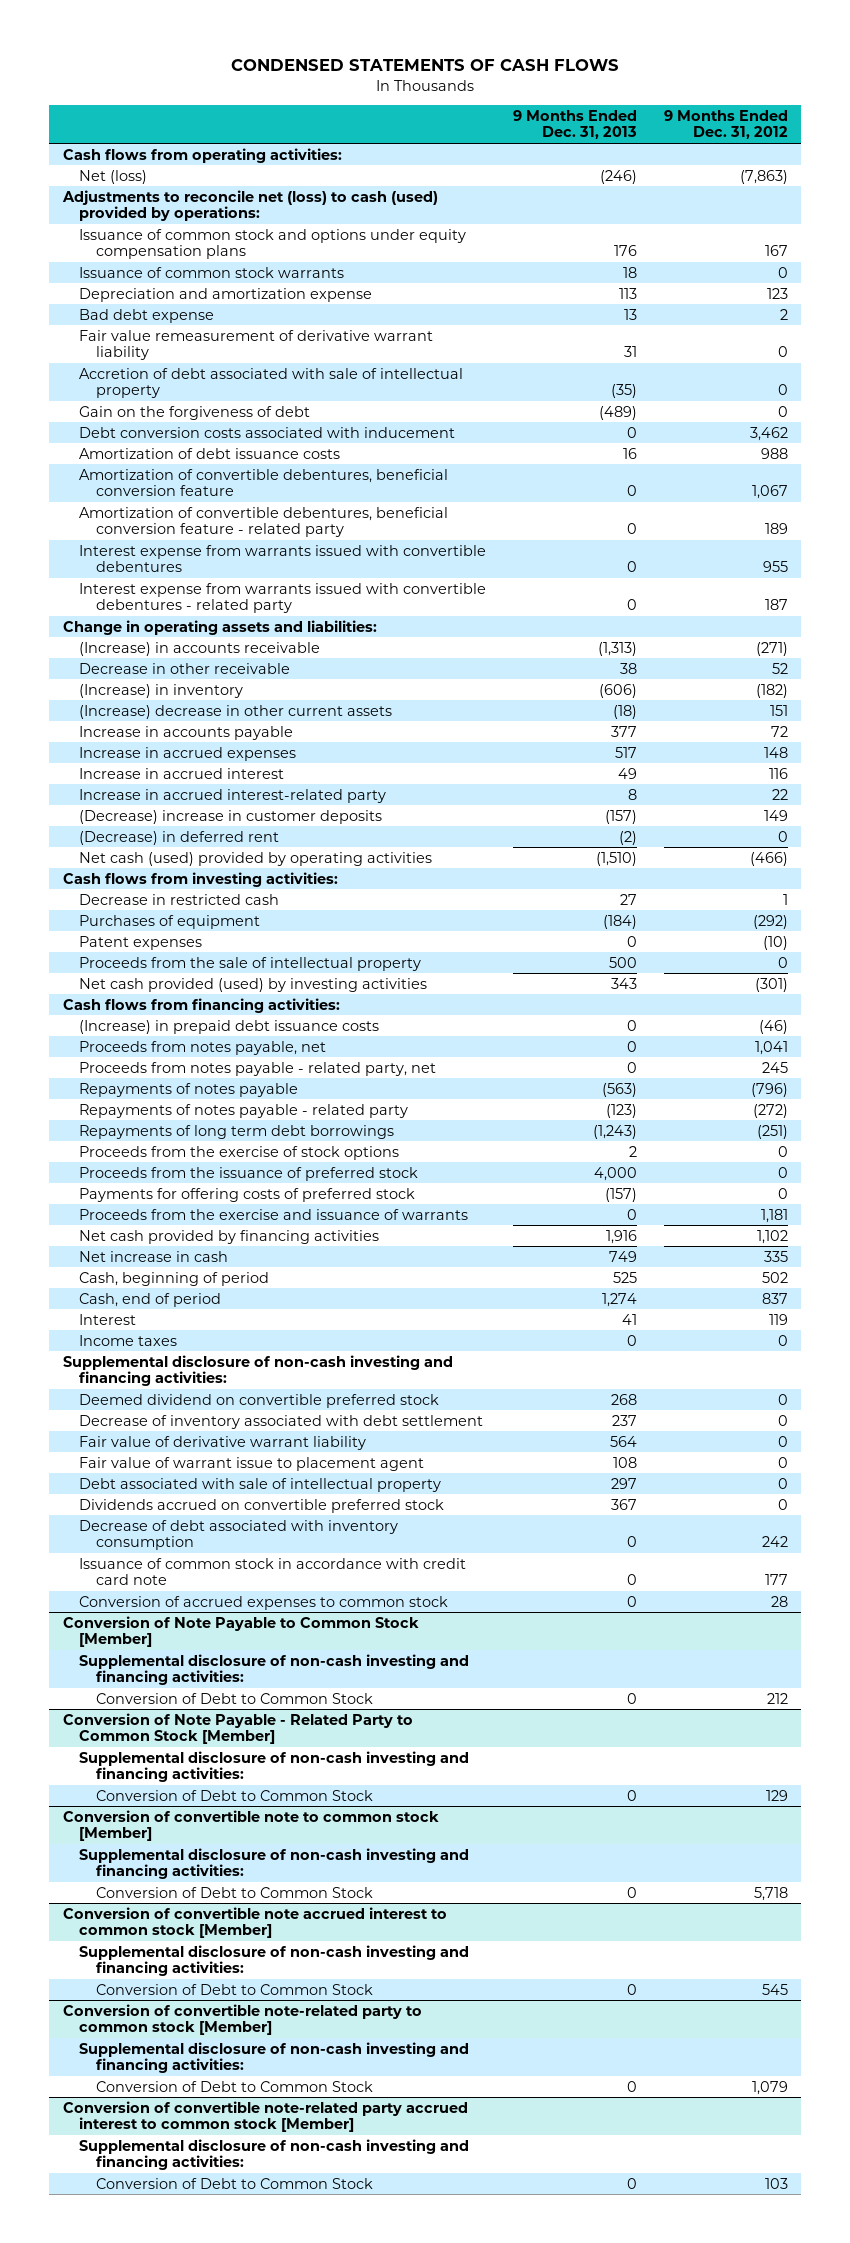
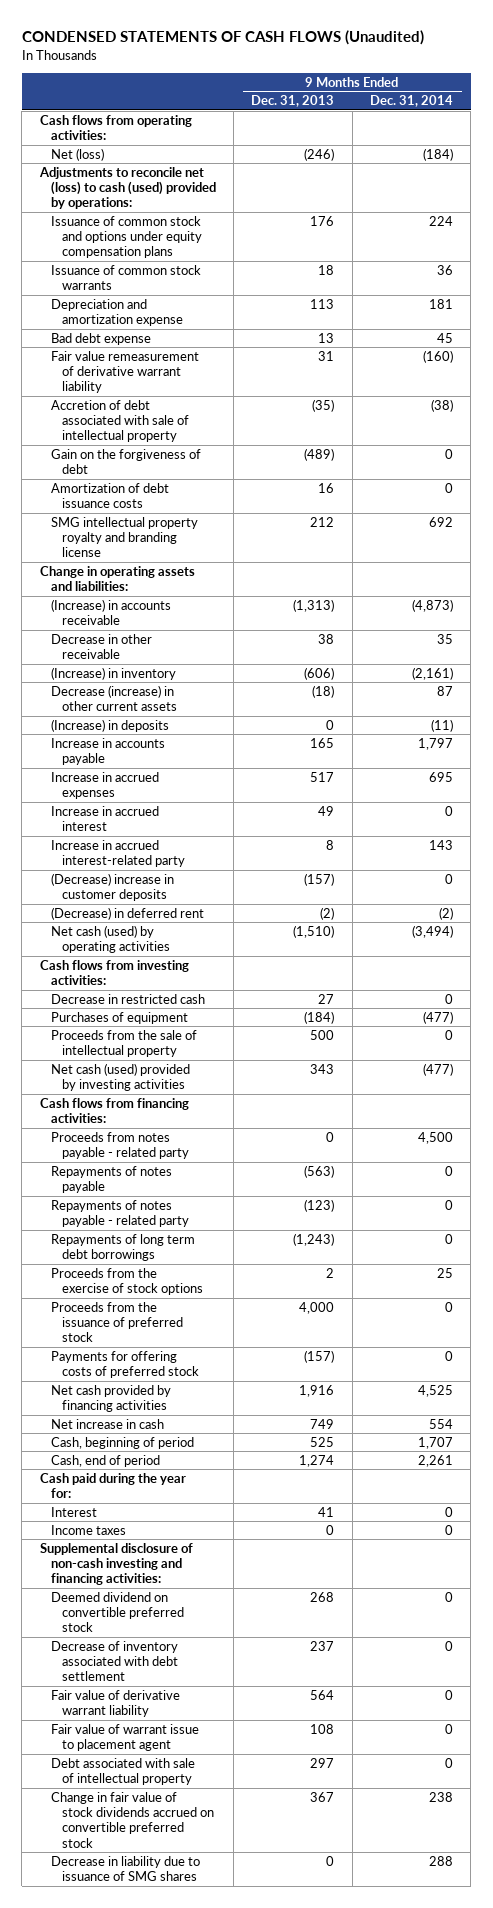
- CONDENSED STATEMENTS OF CASH FLOWS
+ CONDENSED STATEMENTS OF CASH FLOWS (Unaudited)
- | 9 Months Ended Dec. 31, 2013 | 9 Months Ended Dec. 31, 2012
+ | 9 Months Ended Dec. 31, 2013 | 9 Months Ended Dec. 31, 2014
- Debt conversion costs associated with inducement | 0 | 3,462
- Amortization of convertible debentures, beneficial conversion feature | 0 | 1,067
- Amortization of convertible debentures, beneficial conversion feature - related party | 0 | 189
- Interest expense from warrants issued with convertible debentures | 0 | 955
- Interest expense from warrants issued with convertible debentures - related party | 0 | 187
+ SMG intellectual property royalty and branding license | 212 | 692
- (Increase) decrease in other current assets | (18) | 151
- Increase in accounts payable | 377 | 72
+ Decrease (increase) in other current assets | (18) | 87
+ (Increase) in deposits | 0 | (11)
+ Increase in accounts payable | 165 | 1,797
- Net cash (used) provided by operating activities | (1,510) | (466)
+ Net cash (used) by operating activities | (1,510) | (3,494)
- Patent expenses | 0 | (10)
- Net cash provided (used) by investing activities | 343 | (301)
+ Net cash (used) provided by investing activities | 343 | (477)
- (Increase) in prepaid debt issuance costs | 0 | (46)
- Proceeds from notes payable, net | 0 | 1,041
- Proceeds from notes payable - related party, net | 0 | 245
+ Proceeds from notes payable - related party | 0 | 4,500
- Proceeds from the exercise and issuance of warrants | 0 | 1,181
+ Cash paid during the year for:
- Dividends accrued on convertible preferred stock | 367 | 0
- Decrease of debt associated with inventory consumption | 0 | 242
- Issuance of common stock in accordance with credit card note | 0 | 177
- Conversion of accrued expenses to common stock | 0 | 28
- Conversion of Note Payable to Common Stock [Member]
- Supplemental disclosure of non-cash investing and financing activities:
- Conversion of Debt to Common Stock | 0 | 212
- Conversion of Note Payable - Related Party to Common Stock [Member]
- Supplemental disclosure of non-cash investing and financing activities:
- Conversion of Debt to Common Stock | 0 | 129
- Conversion of convertible note to common stock [Member]
- Supplemental disclosure of non-cash investing and financing activities:
- Conversion of Debt to Common Stock | 0 | 5,718
- Conversion of convertible note accrued interest to common stock [Member]
- Supplemental disclosure of non-cash investing and financing activities:
- Conversion of Debt to Common Stock | 0 | 545
- Conversion of convertible note-related party to common stock [Member]
- Supplemental disclosure of non-cash investing and financing activities:
- Conversion of Debt to Common Stock | 0 | 1,079
- Conversion of convertible note-related party accrued interest to common stock [Member]
- Supplemental disclosure of non-cash investing and financing activities:
- Conversion of Debt to Common Stock | 0 | 103
+ Change in fair value of stock dividends accrued on convertible preferred stock | 367 | 238
+ Decrease in liability due to issuance of SMG shares | 0 | 288

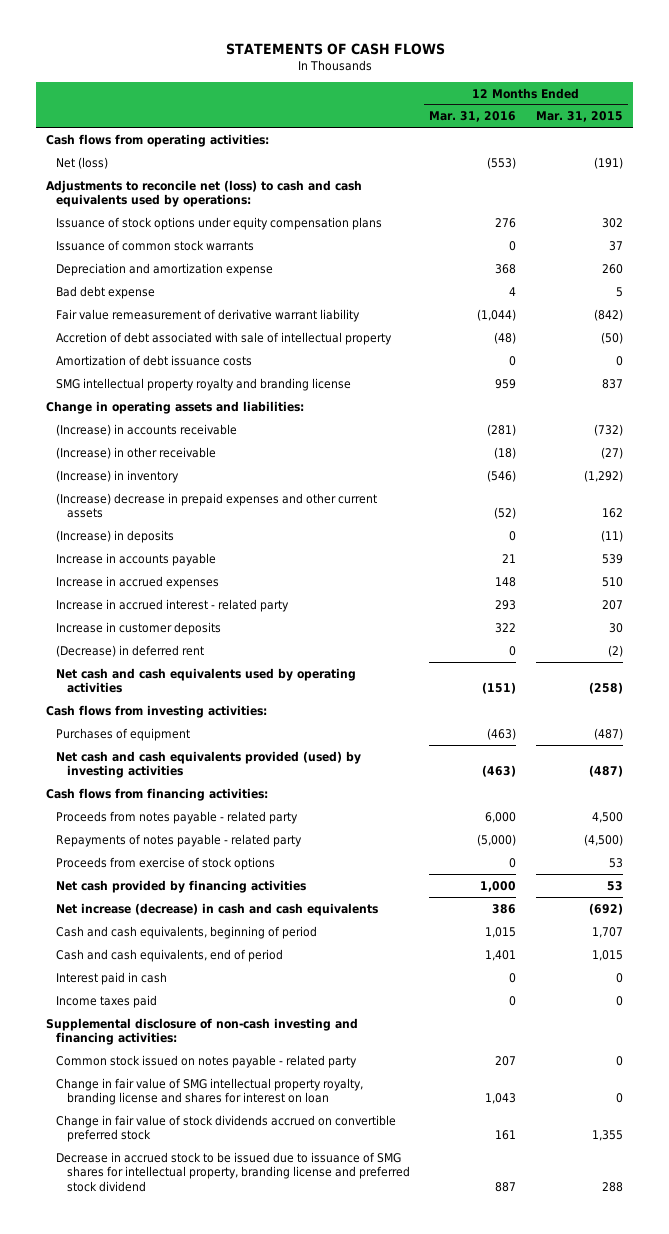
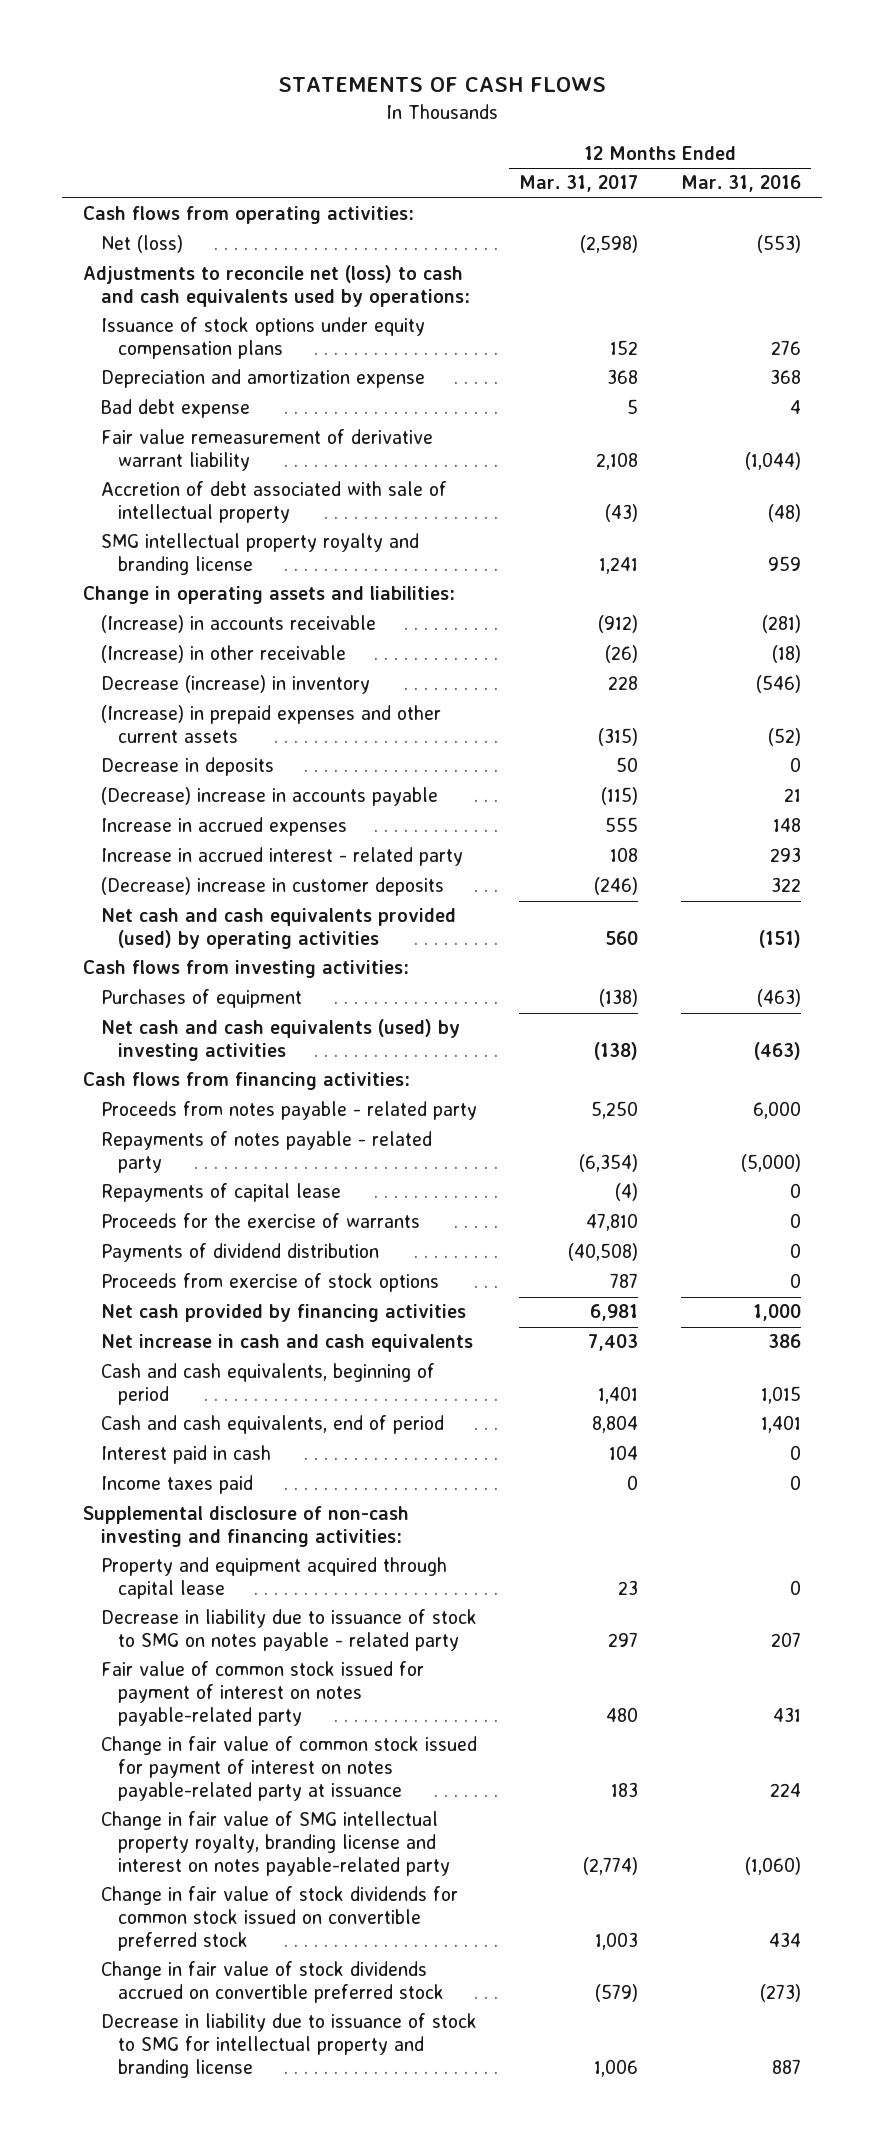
- | 12 Months Ended Mar. 31, 2016 | 12 Months Ended Mar. 31, 2015
+ | 12 Months Ended Mar. 31, 2017 | 12 Months Ended Mar. 31, 2016
- Issuance of common stock warrants | 0 | 37
- Amortization of debt issuance costs | 0 | 0
- (Increase) in inventory | (546) | (1,292)
- (Increase) decrease in prepaid expenses and other current assets | (52) | 162
- (Increase) in deposits | 0 | (11)
- Increase in accounts payable | 21 | 539
+ Decrease (increase) in inventory | 228 | (546)
+ (Increase) in prepaid expenses and other current assets | (315) | (52)
+ Decrease in deposits | 50 | 0
+ (Decrease) increase in accounts payable | (115) | 21
- Increase in customer deposits | 322 | 30
- (Decrease) in deferred rent | 0 | (2)
- Net cash and cash equivalents used by operating activities | (151) | (258)
+ (Decrease) increase in customer deposits | (246) | 322
+ Net cash and cash equivalents provided (used) by operating activities | 560 | (151)
- Net cash and cash equivalents provided (used) by investing activities | (463) | (487)
+ Net cash and cash equivalents (used) by investing activities | (138) | (463)
+ Repayments of capital lease | (4) | 0
+ Proceeds for the exercise of warrants | 47,810 | 0
+ Payments of dividend distribution | (40,508) | 0
- Net increase (decrease) in cash and cash equivalents | 386 | (692)
+ Net increase in cash and cash equivalents | 7,403 | 386
- Common stock issued on notes payable - related party | 207 | 0
- Change in fair value of SMG intellectual property royalty, branding license and shares for interest on loan | 1,043 | 0
- Change in fair value of stock dividends accrued on convertible preferred stock | 161 | 1,355
- Decrease in accrued stock to be issued due to issuance of SMG shares for intellectual property, branding license and preferred stock dividend | 887 | 288
+ Property and equipment acquired through capital lease | 23 | 0
+ Decrease in liability due to issuance of stock to SMG on notes payable - related party | 297 | 207
+ Fair value of common stock issued for payment of interest on notes payable-related party | 480 | 431
+ Change in fair value of common stock issued for payment of interest on notes payable-related party at issuance | 183 | 224
+ Change in fair value of SMG intellectual property royalty, branding license and interest on notes payable-related party | (2,774) | (1,060)
+ Change in fair value of stock dividends for common stock issued on convertible preferred stock | 1,003 | 434
+ Change in fair value of stock dividends accrued on convertible preferred stock | (579) | (273)
+ Decrease in liability due to issuance of stock to SMG for intellectual property and branding license | 1,006 | 887

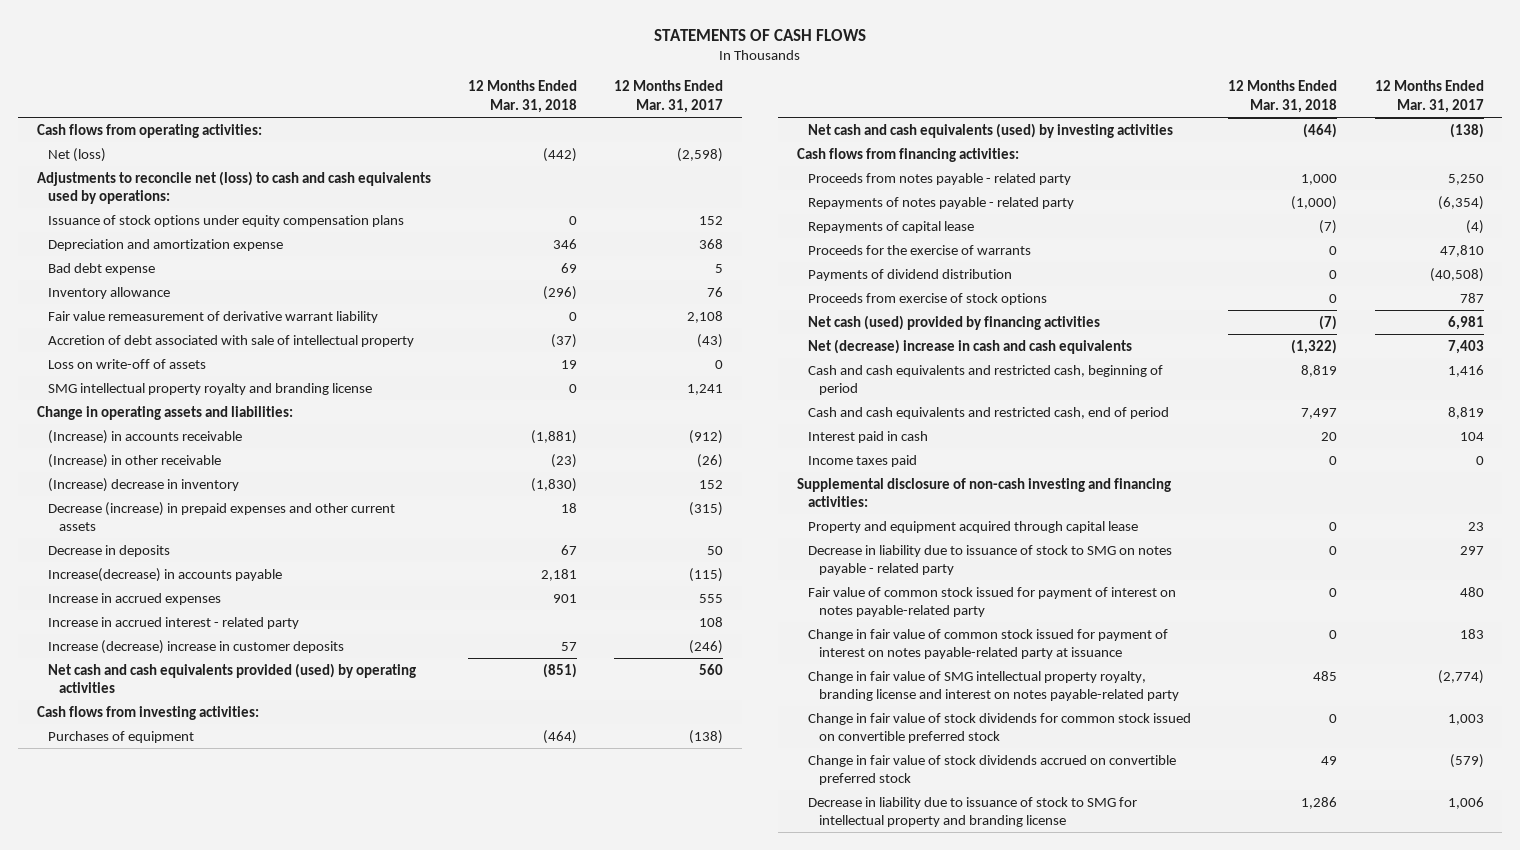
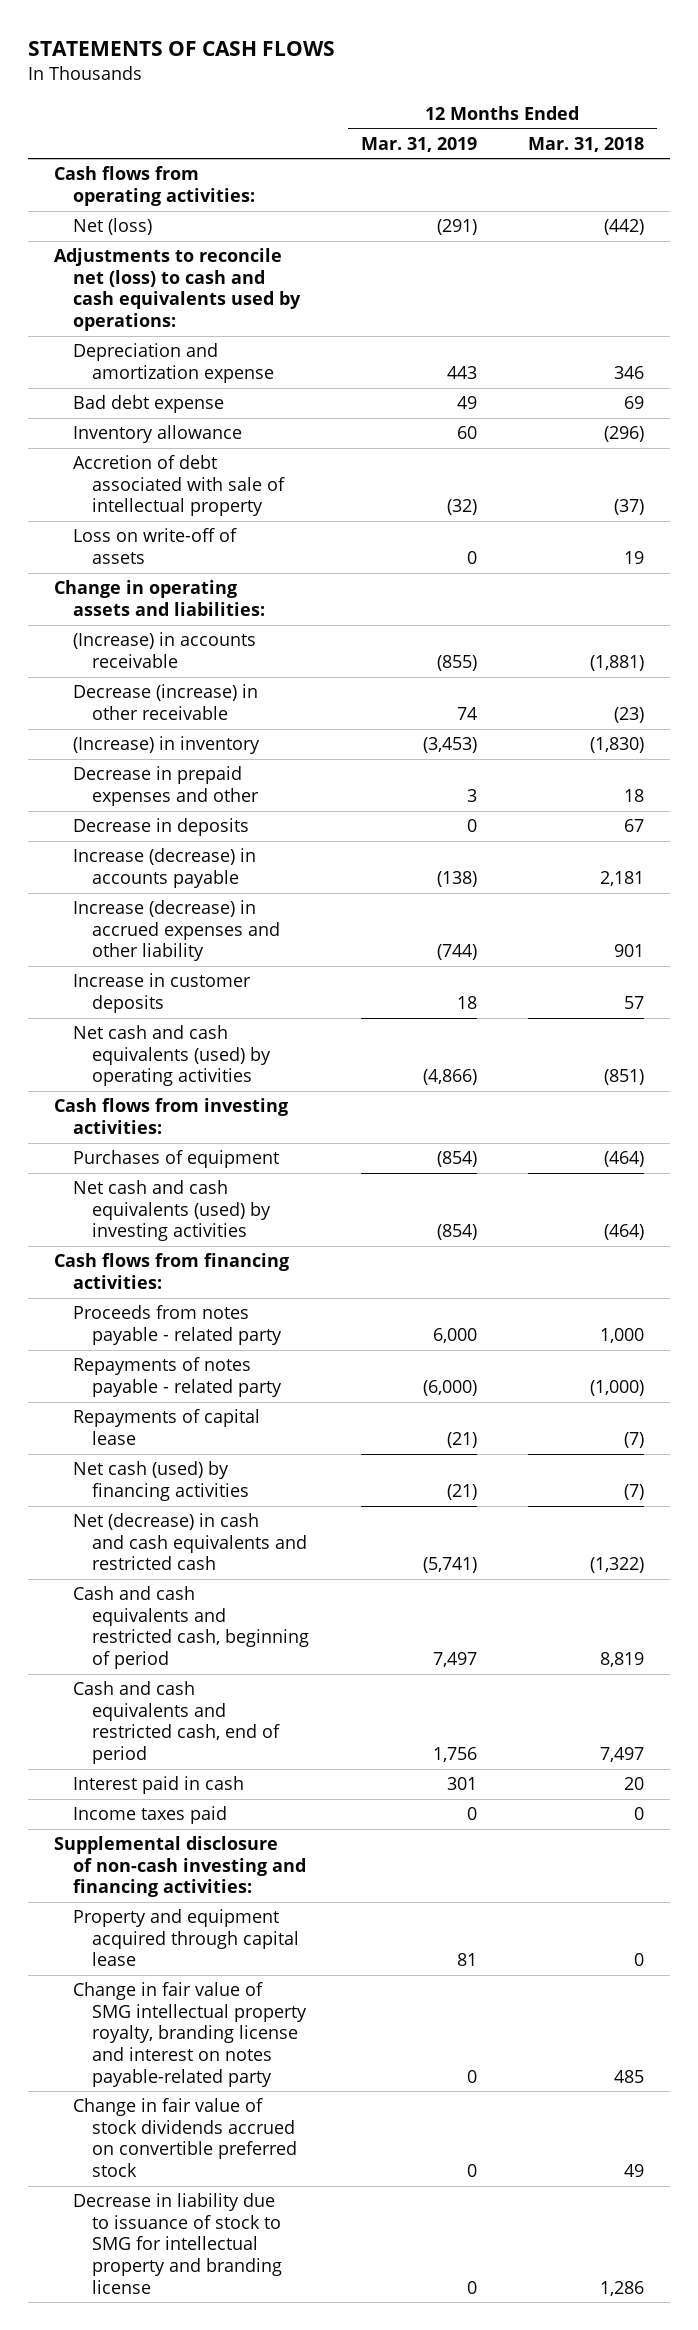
- | 12 Months Ended Mar. 31, 2018 | 12 Months Ended Mar. 31, 2017
+ | 12 Months Ended Mar. 31, 2019 | 12 Months Ended Mar. 31, 2018
- Issuance of stock options under equity compensation plans | 0 | 152
- Fair value remeasurement of derivative warrant liability | 0 | 2,108
- SMG intellectual property royalty and branding license | 0 | 1,241
- (Increase) in other receivable | (23) | (26)
- (Increase) decrease in inventory | (1,830) | 152
- Decrease (increase) in prepaid expenses and other current assets | 18 | (315)
+ Decrease (increase) in other receivable | 74 | (23)
+ (Increase) in inventory | (3,453) | (1,830)
+ Decrease in prepaid expenses and other | 3 | 18
- Increase(decrease) in accounts payable | 2,181 | (115)
- Increase in accrued expenses | 901 | 555
- Increase in accrued interest - related party | | 108
- Increase (decrease) increase in customer deposits | 57 | (246)
- Net cash and cash equivalents provided (used) by operating activities | (851) | 560
+ Increase (decrease) in accounts payable | (138) | 2,181
+ Increase (decrease) in accrued expenses and other liability | (744) | 901
+ Increase in customer deposits | 18 | 57
+ Net cash and cash equivalents (used) by operating activities | (4,866) | (851)
- Proceeds for the exercise of warrants | 0 | 47,810
- Payments of dividend distribution | 0 | (40,508)
- Proceeds from exercise of stock options | 0 | 787
- Net cash (used) provided by financing activities | (7) | 6,981
- Net (decrease) increase in cash and cash equivalents | (1,322) | 7,403
+ Net cash (used) by financing activities | (21) | (7)
+ Net (decrease) in cash and cash equivalents and restricted cash | (5,741) | (1,322)
- Decrease in liability due to issuance of stock to SMG on notes payable - related party | 0 | 297
- Fair value of common stock issued for payment of interest on notes payable-related party | 0 | 480
- Change in fair value of common stock issued for payment of interest on notes payable-related party at issuance | 0 | 183
- Change in fair value of stock dividends for common stock issued on convertible preferred stock | 0 | 1,003

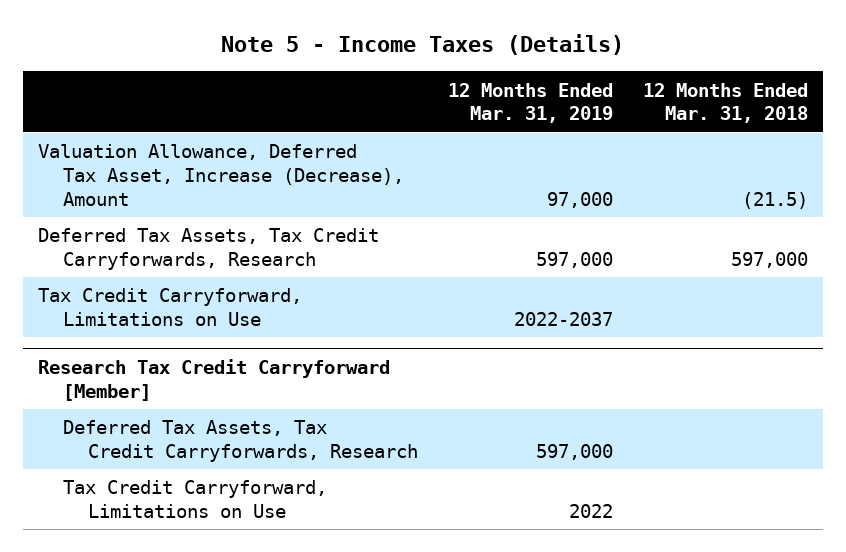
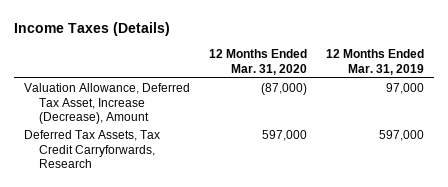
- Note 5 - Income Taxes (Details)
+ Income Taxes (Details)
- | 12 Months Ended Mar. 31, 2019 | 12 Months Ended Mar. 31, 2018
+ | 12 Months Ended Mar. 31, 2020 | 12 Months Ended Mar. 31, 2019
- Tax Credit Carryforward, Limitations on Use | 2022-2037 |
- Research Tax Credit Carryforward [Member]
- Deferred Tax Assets, Tax Credit Carryforwards, Research | 597,000 |
- Tax Credit Carryforward, Limitations on Use | 2022 |

